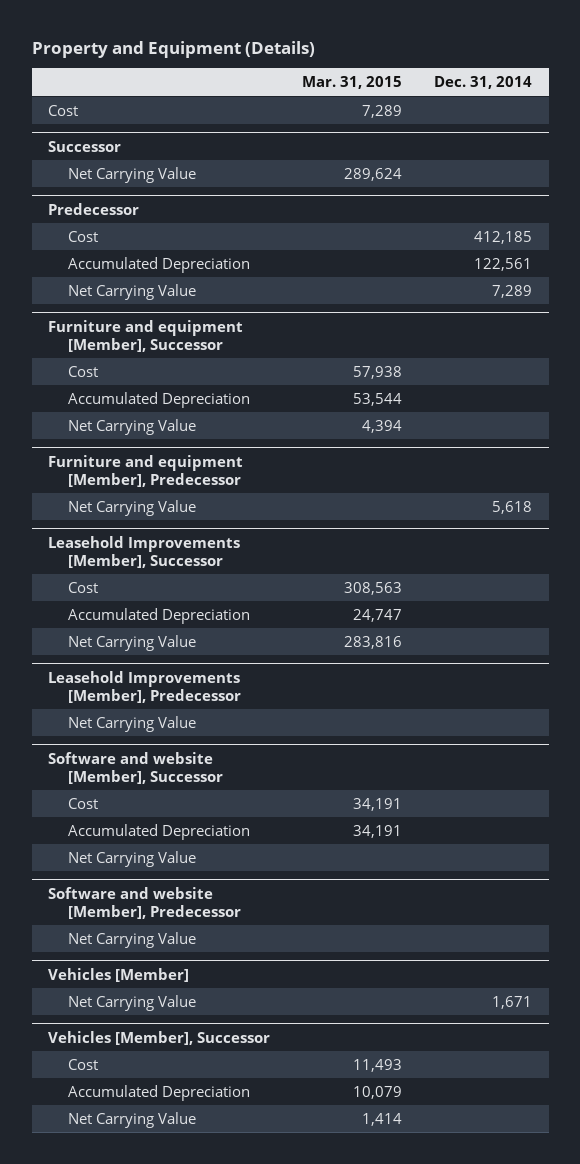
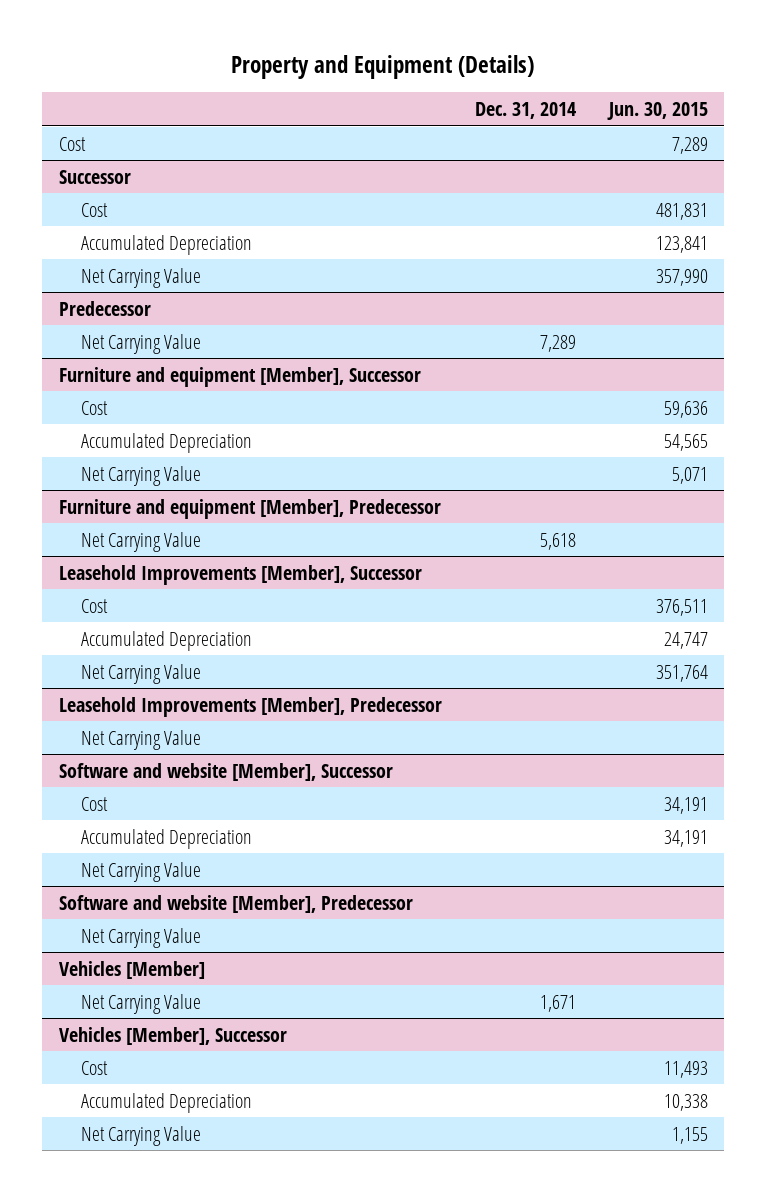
- | Mar. 31, 2015 | Dec. 31, 2014
+ | Dec. 31, 2014 | Jun. 30, 2015
@ Successor
+ Cost | | 481,831
+ Accumulated Depreciation | | 123,841
@ Predecessor
- Cost | | 412,185
- Accumulated Depreciation | | 122,561

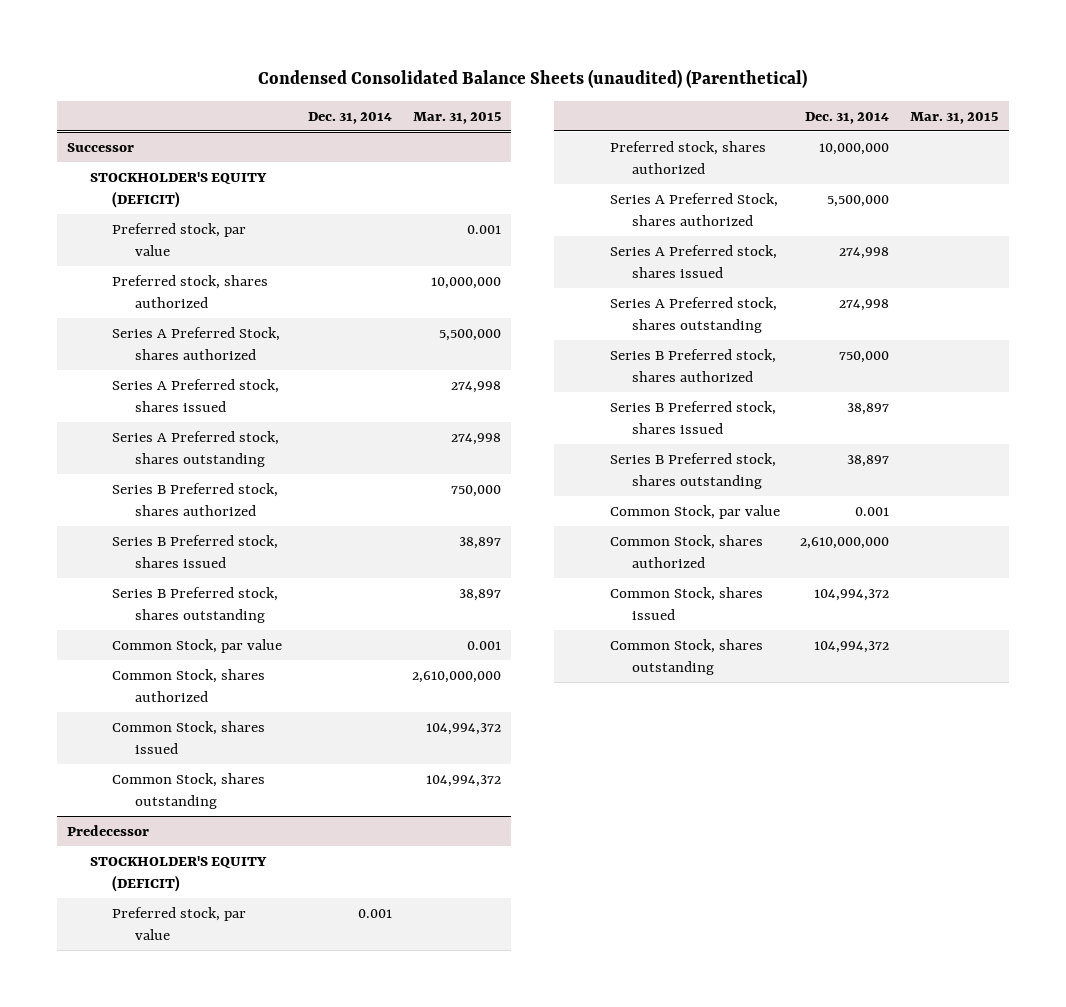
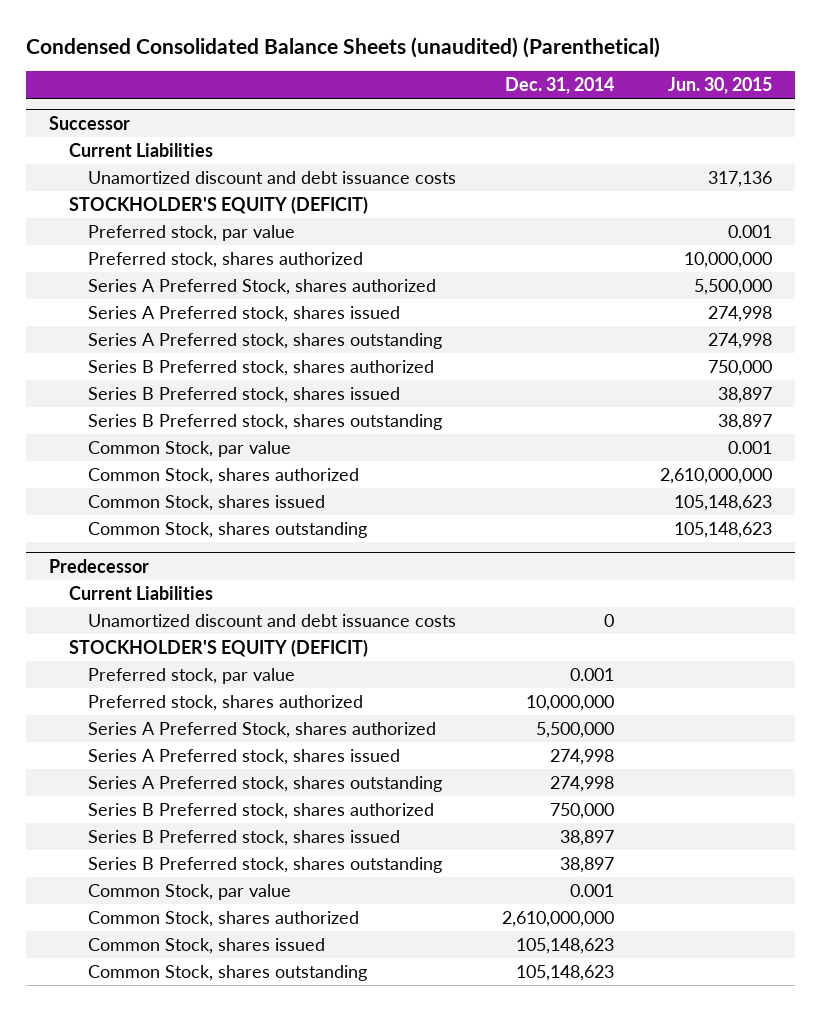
- | Dec. 31, 2014 | Mar. 31, 2015
+ | Dec. 31, 2014 | Jun. 30, 2015
@ Successor
+ Current Liabilities
+ Unamortized discount and debt issuance costs | | 317,136
@ Predecessor
+ Current Liabilities
+ Unamortized discount and debt issuance costs | 0 |
- Common Stock, shares issued | 104,994,372 |
- Common Stock, shares outstanding | 104,994,372 |
+ Common Stock, shares issued | 105,148,623 |
+ Common Stock, shares outstanding | 105,148,623 |

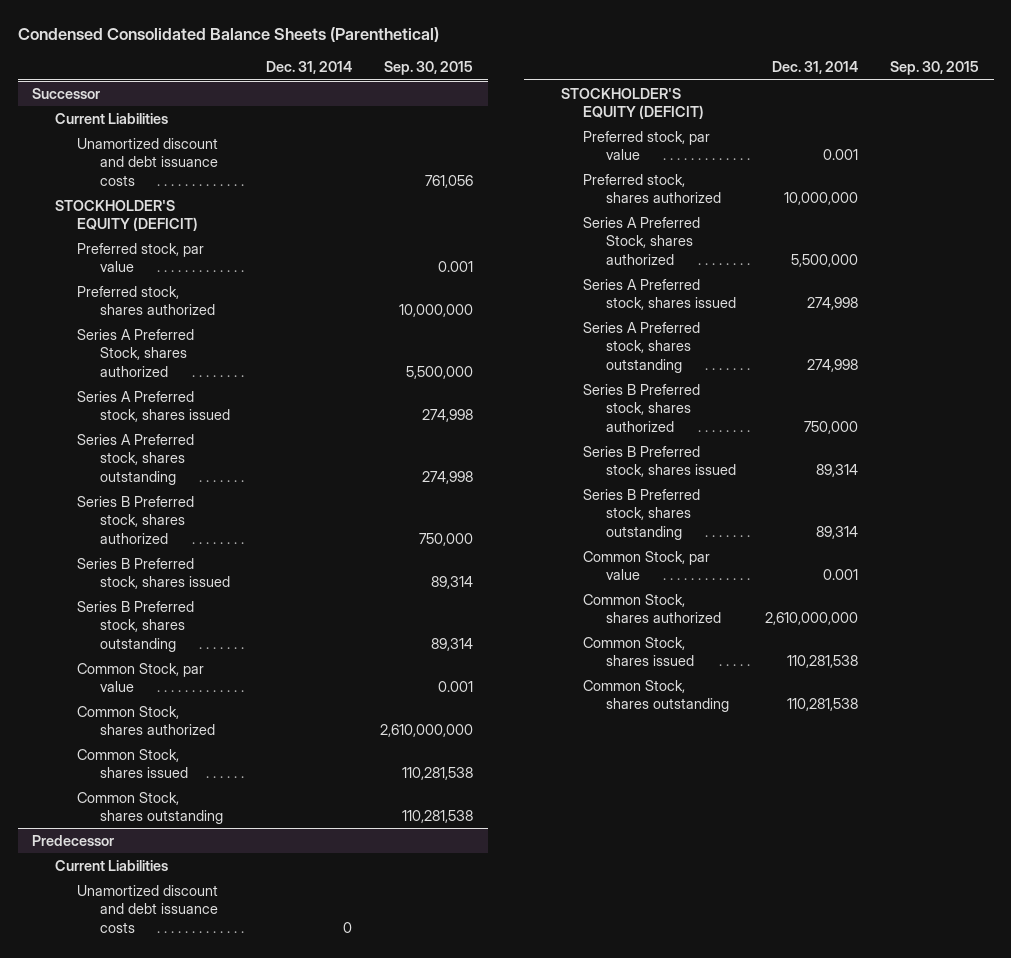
- Condensed Consolidated Balance Sheets (unaudited) (Parenthetical)
+ Condensed Consolidated Balance Sheets (Parenthetical)
- | Dec. 31, 2014 | Jun. 30, 2015
+ | Dec. 31, 2014 | Sep. 30, 2015
@ Predecessor
- Series B Preferred stock, shares issued | 38,897 |
- Series B Preferred stock, shares outstanding | 38,897 |
+ Series B Preferred stock, shares issued | 89,314 |
+ Series B Preferred stock, shares outstanding | 89,314 |
- Common Stock, shares issued | 105,148,623 |
- Common Stock, shares outstanding | 105,148,623 |
+ Common Stock, shares issued | 110,281,538 |
+ Common Stock, shares outstanding | 110,281,538 |

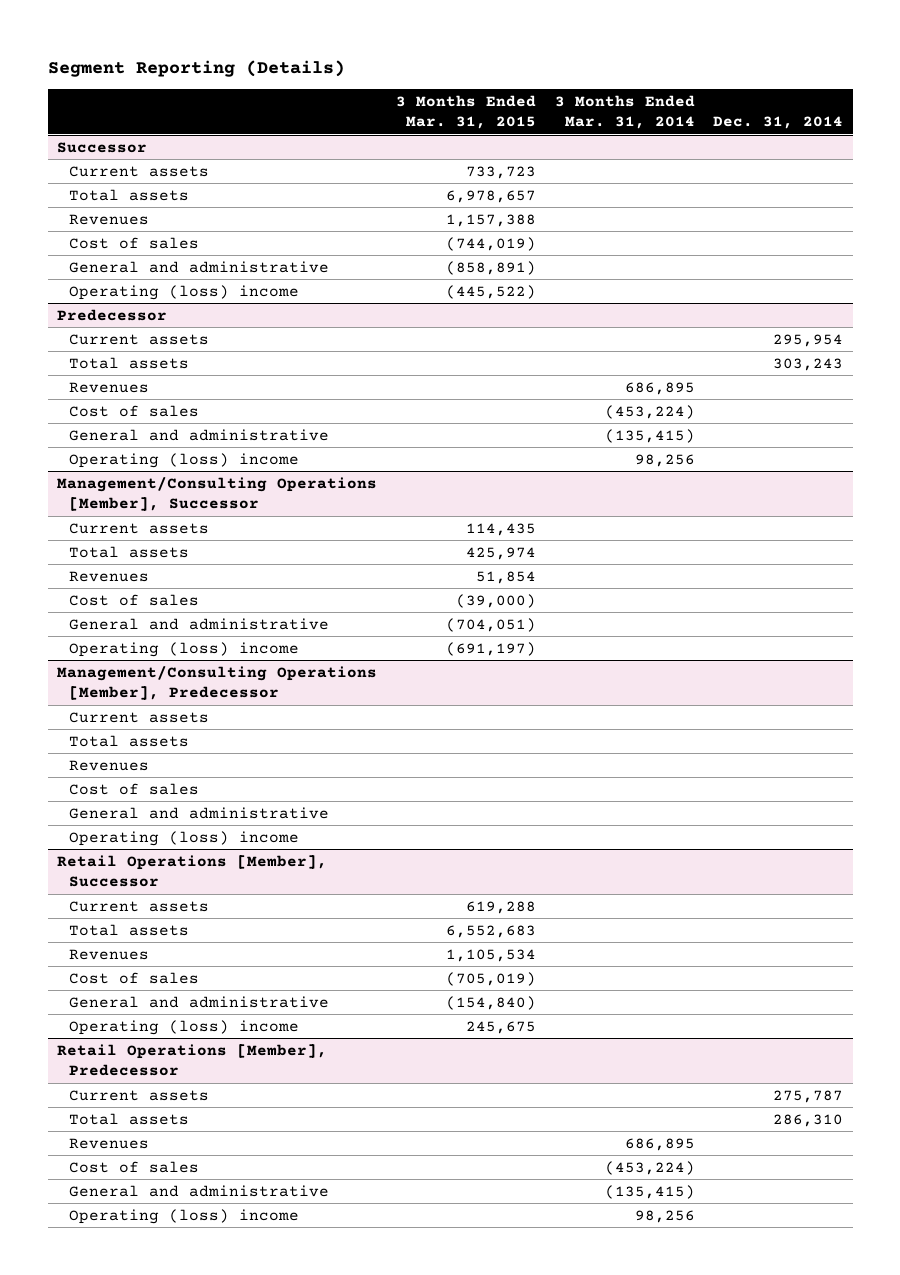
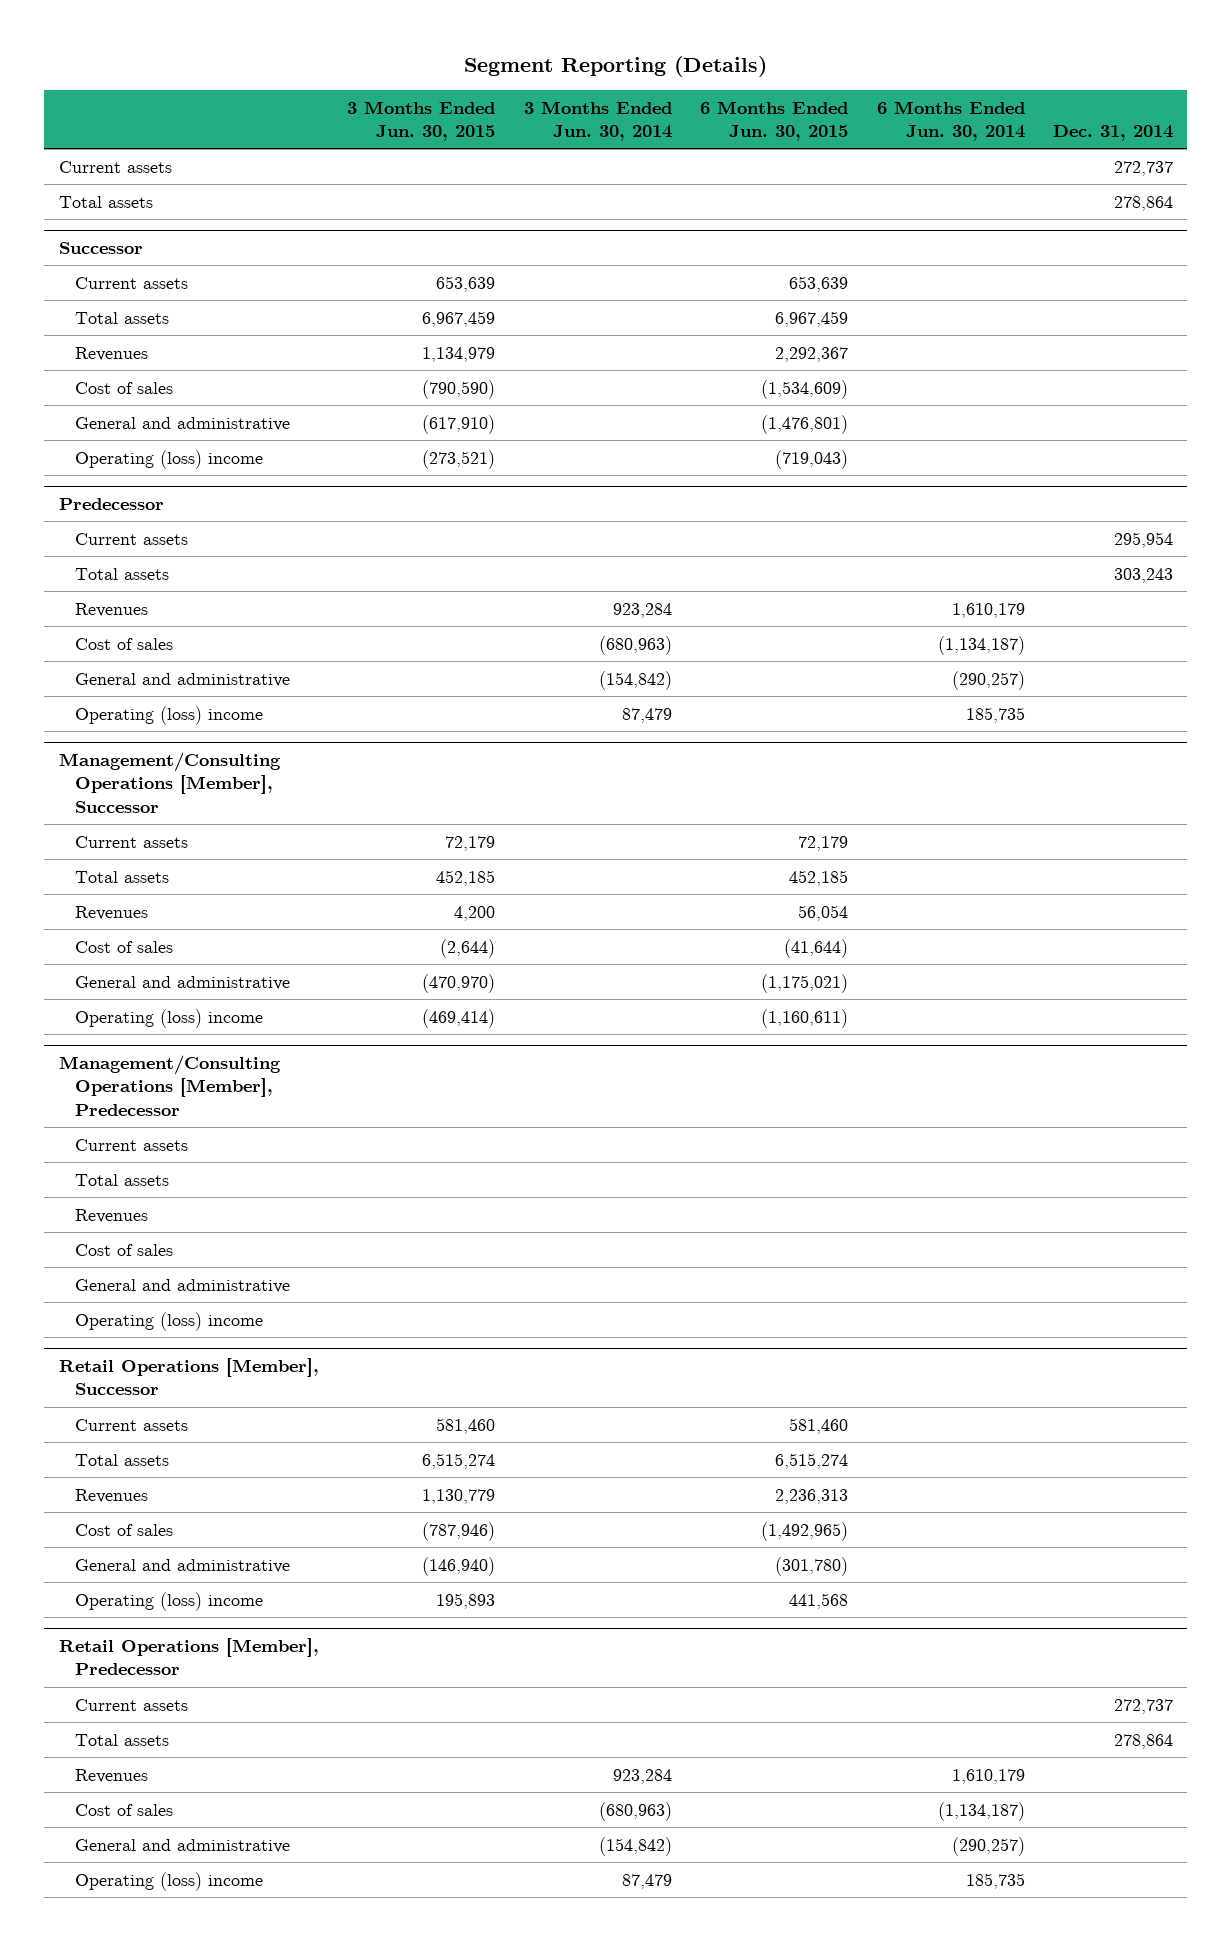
- | 3 Months Ended Mar. 31, 2015 | 3 Months Ended Mar. 31, 2014 | Dec. 31, 2014
+ | 3 Months Ended Jun. 30, 2015 | 3 Months Ended Jun. 30, 2014 | 6 Months Ended Jun. 30, 2015 | 6 Months Ended Jun. 30, 2014 | Dec. 31, 2014
+ Current assets | | | | | 272,737
+ Total assets | | | | | 278,864
@ Retail Operations [Member], Predecessor
- Current assets | | | 275,787
- Total assets | | | 286,310
+ Current assets | | | | | 272,737
+ Total assets | | | | | 278,864

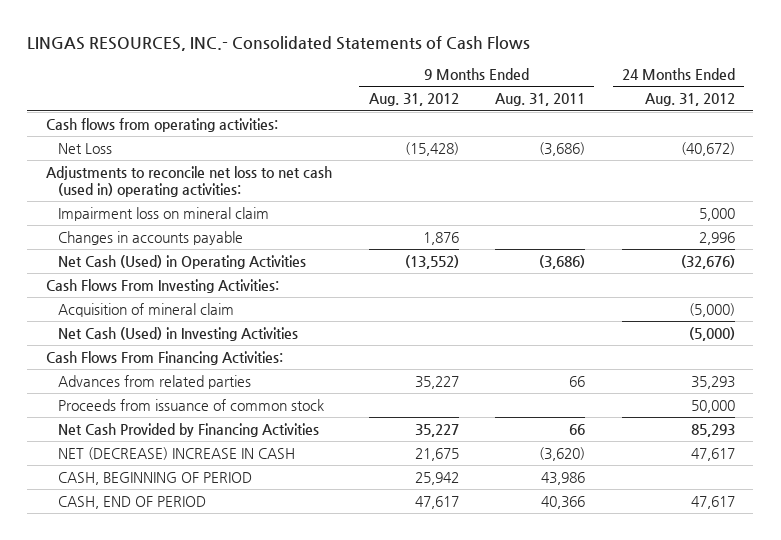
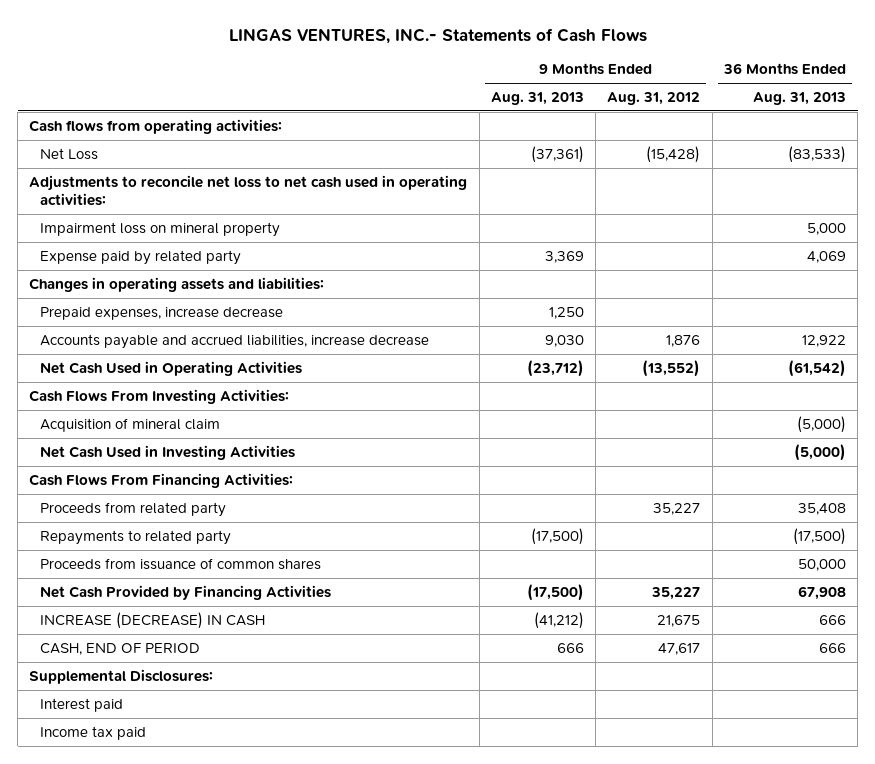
- LINGAS RESOURCES, INC.- Consolidated Statements of Cash Flows
+ LINGAS VENTURES, INC.- Statements of Cash Flows
- | 9 Months Ended Aug. 31, 2012 | 9 Months Ended Aug. 31, 2011 | 24 Months Ended Aug. 31, 2012
+ | 9 Months Ended Aug. 31, 2013 | 9 Months Ended Aug. 31, 2012 | 36 Months Ended Aug. 31, 2013
- Adjustments to reconcile net loss to net cash (used in) operating activities:
- Impairment loss on mineral claim | | | 5,000
- Changes in accounts payable | 1,876 | | 2,996
- Net Cash (Used) in Operating Activities | (13,552) | (3,686) | (32,676)
+ Adjustments to reconcile net loss to net cash used in operating activities:
+ Impairment loss on mineral property | | | 5,000
+ Expense paid by related party | 3,369 | | 4,069
+ Changes in operating assets and liabilities:
+ Prepaid expenses, increase decrease | 1,250 | |
+ Accounts payable and accrued liabilities, increase decrease | 9,030 | 1,876 | 12,922
+ Net Cash Used in Operating Activities | (23,712) | (13,552) | (61,542)
- Net Cash (Used) in Investing Activities | | | (5,000)
+ Net Cash Used in Investing Activities | | | (5,000)
- Advances from related parties | 35,227 | 66 | 35,293
- Proceeds from issuance of common stock | | | 50,000
+ Proceeds from related party | | 35,227 | 35,408
+ Repayments to related party | (17,500) | | (17,500)
+ Proceeds from issuance of common shares | | | 50,000
- NET (DECREASE) INCREASE IN CASH | 21,675 | (3,620) | 47,617
- CASH, BEGINNING OF PERIOD | 25,942 | 43,986 |
+ INCREASE (DECREASE) IN CASH | (41,212) | 21,675 | 666
+ Supplemental Disclosures:
+ Interest paid
+ Income tax paid

